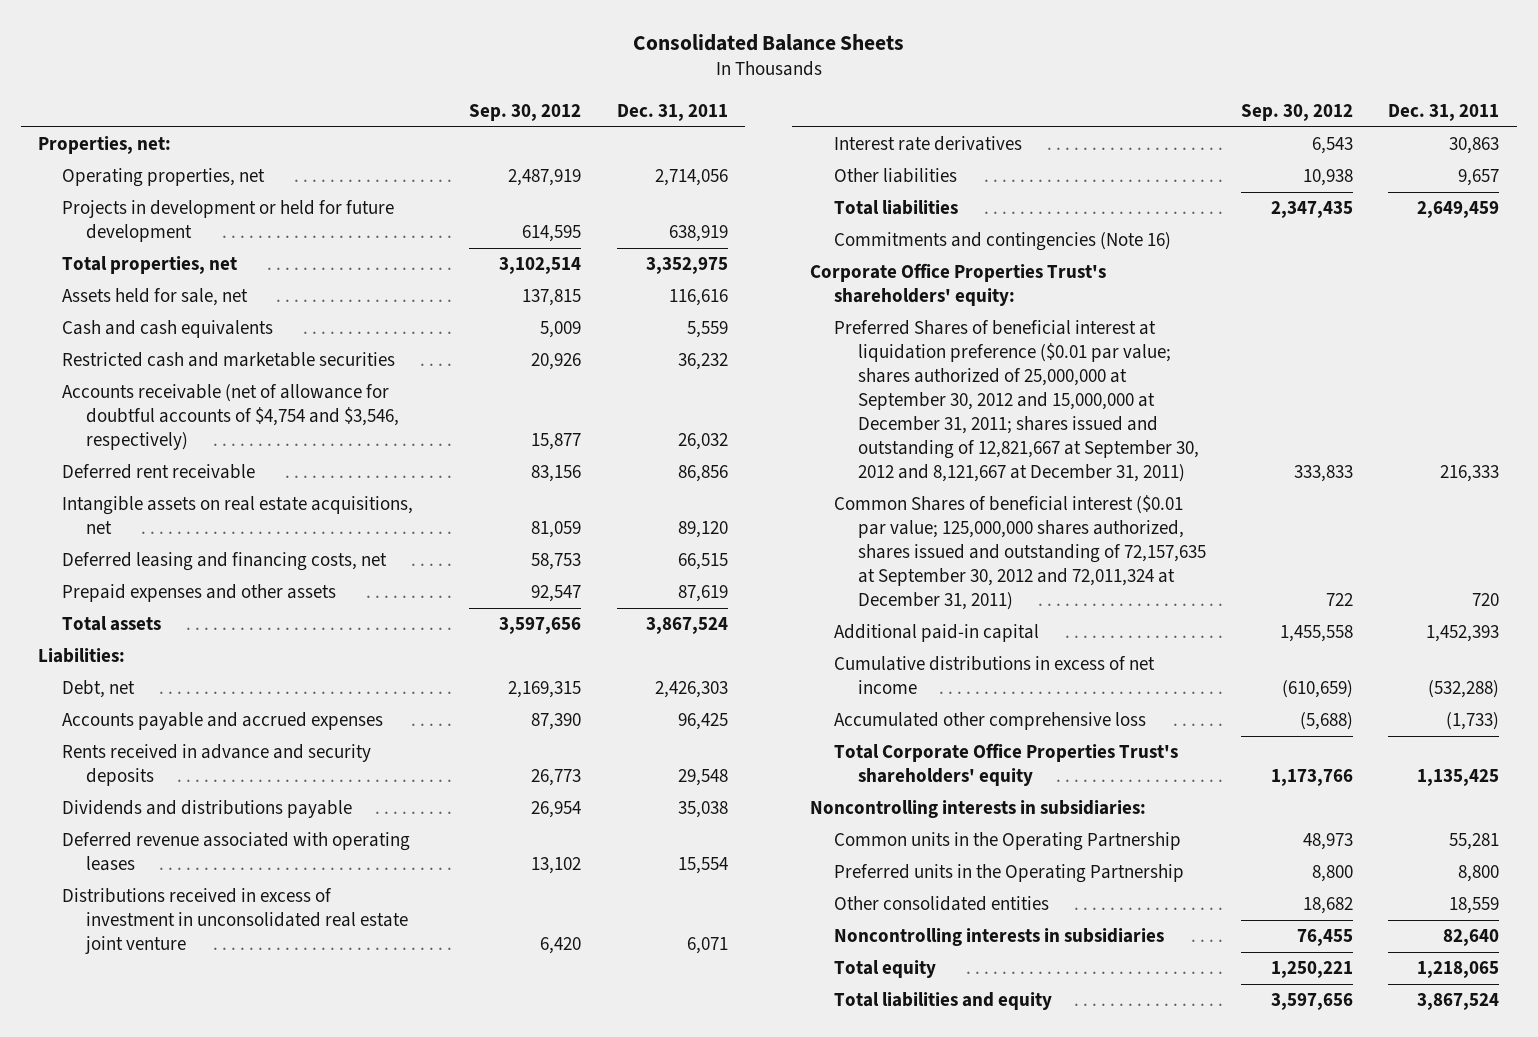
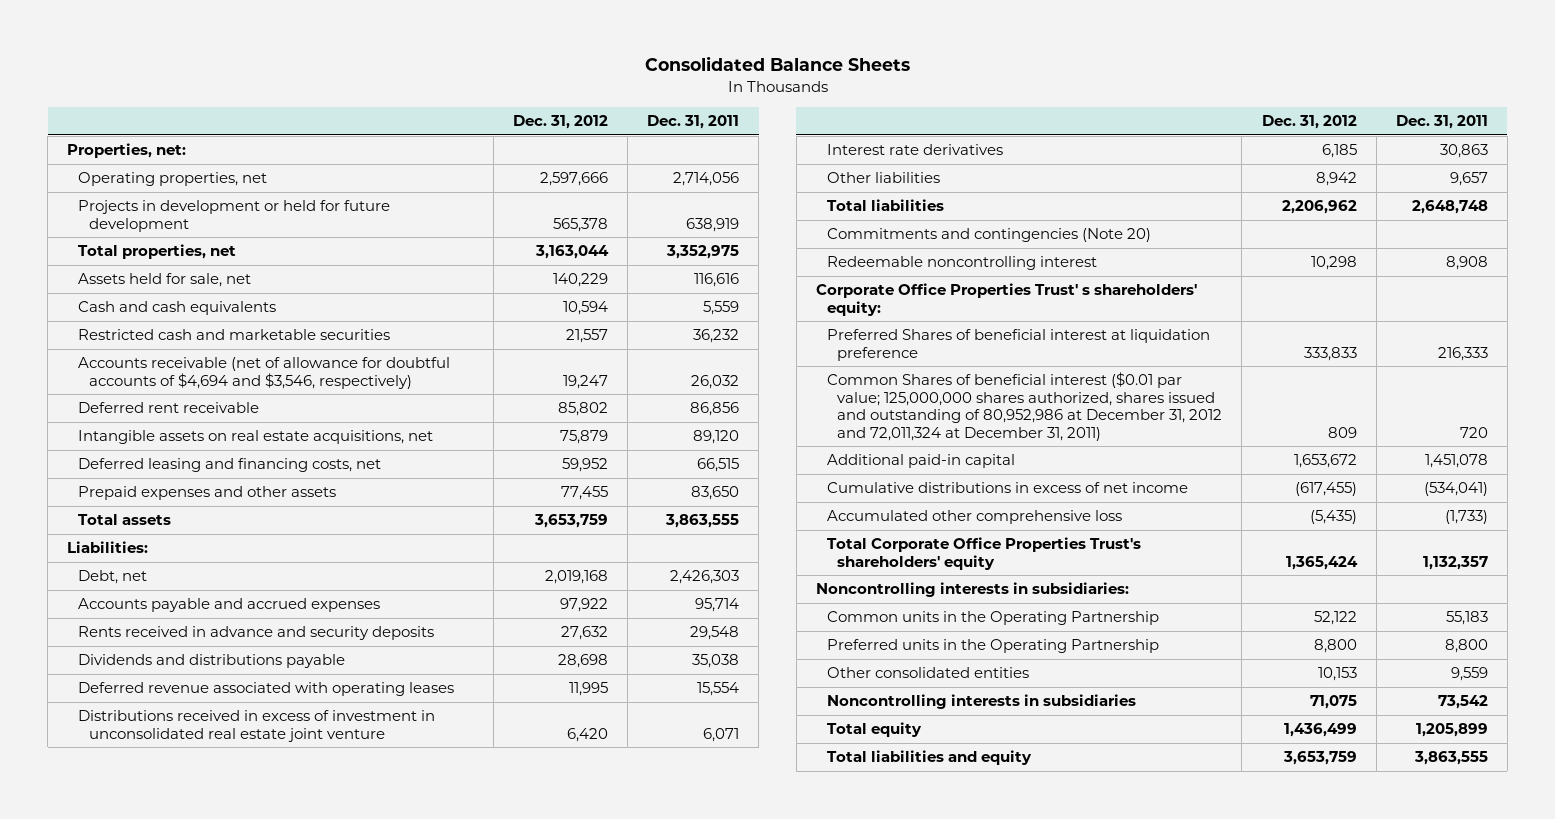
- | Sep. 30, 2012 | Dec. 31, 2011
+ | Dec. 31, 2012 | Dec. 31, 2011
- Accounts receivable (net of allowance for doubtful accounts of $4,754 and $3,546, respectively) | 15,877 | 26,032
+ Accounts receivable (net of allowance for doubtful accounts of $4,694 and $3,546, respectively) | 19,247 | 26,032
- Prepaid expenses and other assets | 92,547 | 87,619
- Total assets | 3,597,656 | 3,867,524
+ Prepaid expenses and other assets | 77,455 | 83,650
+ Total assets | 3,653,759 | 3,863,555
- Accounts payable and accrued expenses | 87,390 | 96,425
+ Accounts payable and accrued expenses | 97,922 | 95,714
- Total liabilities | 2,347,435 | 2,649,459
- Commitments and contingencies (Note 16)
- Corporate Office Properties Trust's shareholders' equity:
- Preferred Shares of beneficial interest at liquidation preference ($0.01 par value; shares authorized of 25,000,000 at September 30, 2012 and 15,000,000 at December 31, 2011; shares issued and outstanding of 12,821,667 at September 30, 2012 and 8,121,667 at December 31, 2011) | 333,833 | 216,333
- Common Shares of beneficial interest ($0.01 par value; 125,000,000 shares authorized, shares issued and outstanding of 72,157,635 at September 30, 2012 and 72,011,324 at December 31, 2011) | 722 | 720
- Additional paid-in capital | 1,455,558 | 1,452,393
- Cumulative distributions in excess of net income | (610,659) | (532,288)
+ Total liabilities | 2,206,962 | 2,648,748
+ Commitments and contingencies (Note 20)
+ Redeemable noncontrolling interest | 10,298 | 8,908
+ Corporate Office Properties Trust' s shareholders' equity:
+ Preferred Shares of beneficial interest at liquidation preference | 333,833 | 216,333
+ Common Shares of beneficial interest ($0.01 par value; 125,000,000 shares authorized, shares issued and outstanding of 80,952,986 at December 31, 2012 and 72,011,324 at December 31, 2011) | 809 | 720
+ Additional paid-in capital | 1,653,672 | 1,451,078
+ Cumulative distributions in excess of net income | (617,455) | (534,041)
- Total Corporate Office Properties Trust's shareholders' equity | 1,173,766 | 1,135,425
+ Total Corporate Office Properties Trust's shareholders' equity | 1,365,424 | 1,132,357
- Common units in the Operating Partnership | 48,973 | 55,281
+ Common units in the Operating Partnership | 52,122 | 55,183
- Other consolidated entities | 18,682 | 18,559
- Noncontrolling interests in subsidiaries | 76,455 | 82,640
- Total equity | 1,250,221 | 1,218,065
- Total liabilities and equity | 3,597,656 | 3,867,524
+ Other consolidated entities | 10,153 | 9,559
+ Noncontrolling interests in subsidiaries | 71,075 | 73,542
+ Total equity | 1,436,499 | 1,205,899
+ Total liabilities and equity | 3,653,759 | 3,863,555

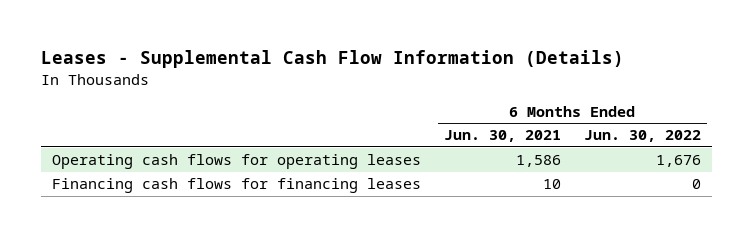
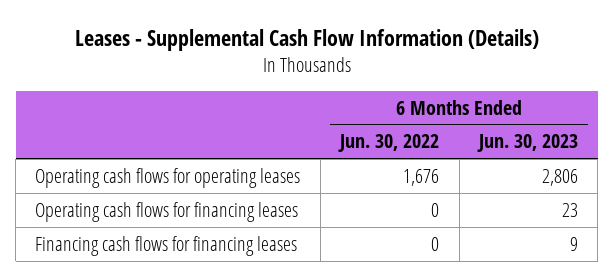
- | 6 Months Ended Jun. 30, 2021 | 6 Months Ended Jun. 30, 2022
+ | 6 Months Ended Jun. 30, 2022 | 6 Months Ended Jun. 30, 2023
+ Operating cash flows for financing leases | 0 | 23

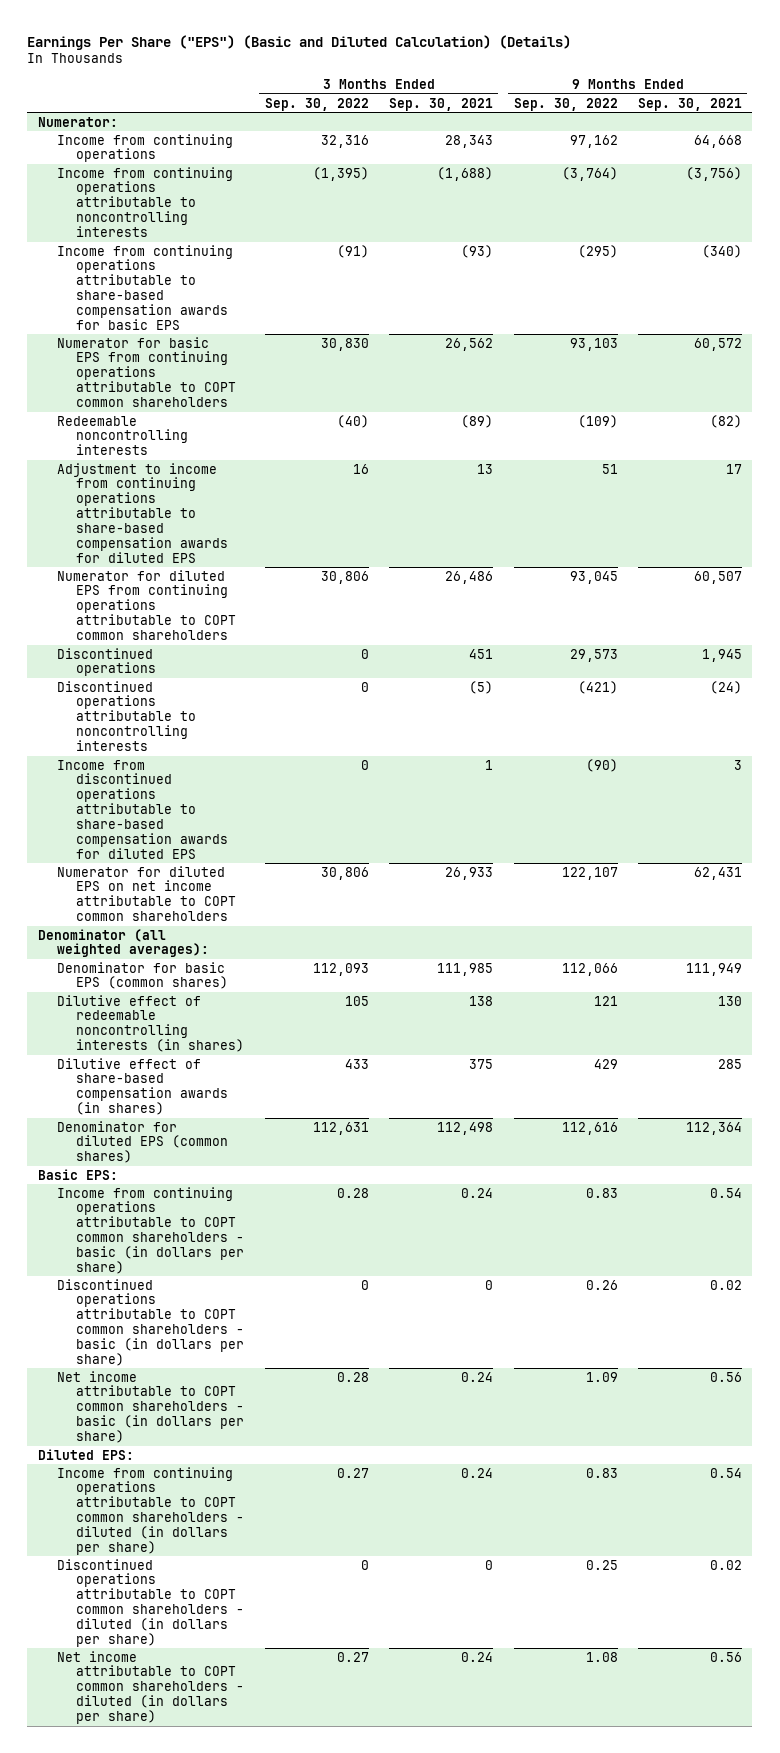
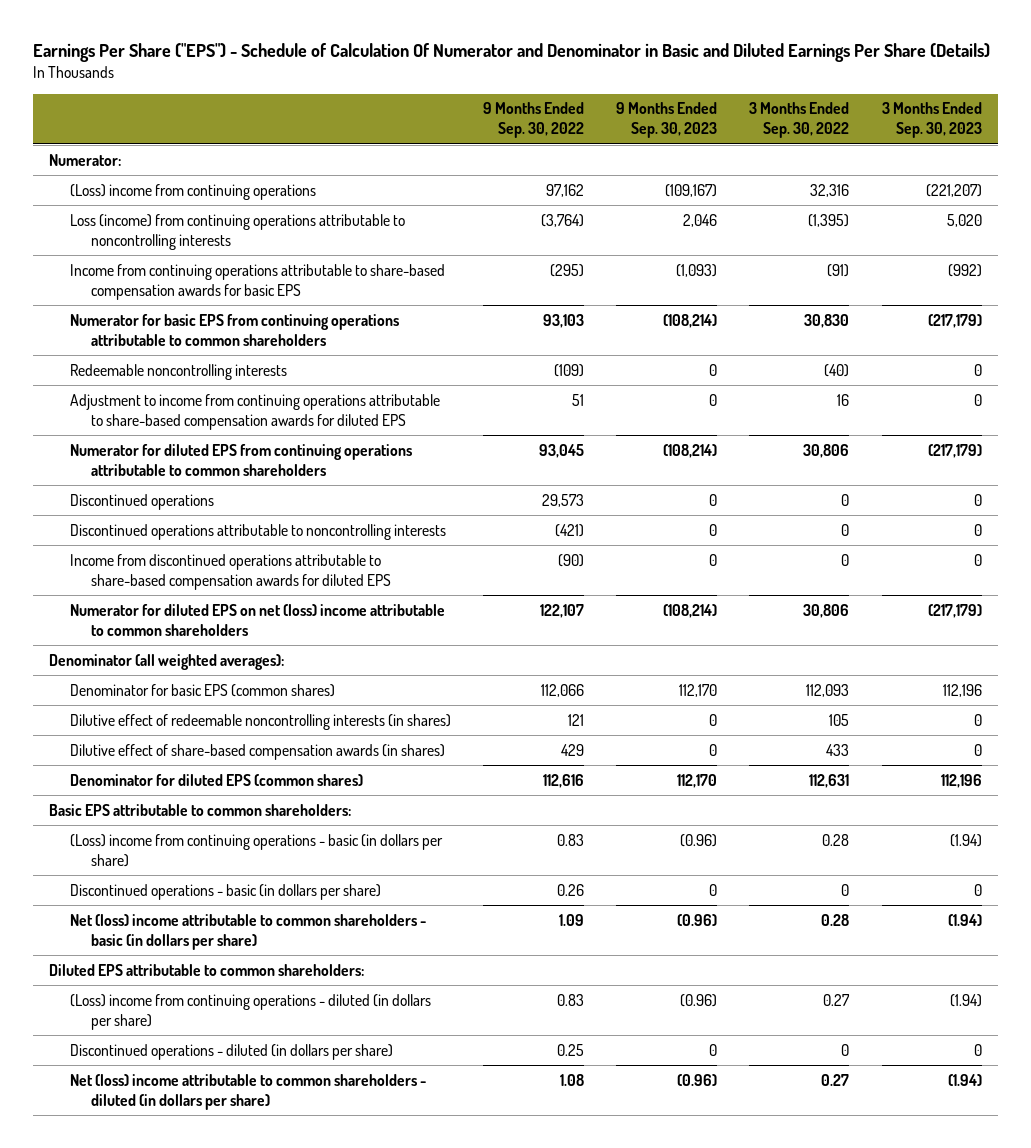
- Earnings Per Share ("EPS") (Basic and Diluted Calculation) (Details)
+ Earnings Per Share ("EPS") - Schedule of Calculation Of Numerator and Denominator in Basic and Diluted Earnings Per Share (Details)
- | 3 Months Ended Sep. 30, 2022 | 3 Months Ended Sep. 30, 2021 | 9 Months Ended Sep. 30, 2022 | 9 Months Ended Sep. 30, 2021
+ | 9 Months Ended Sep. 30, 2022 | 9 Months Ended Sep. 30, 2023 | 3 Months Ended Sep. 30, 2022 | 3 Months Ended Sep. 30, 2023
- Income from continuing operations | 32,316 | 28,343 | 97,162 | 64,668
- Income from continuing operations attributable to noncontrolling interests | (1,395) | (1,688) | (3,764) | (3,756)
+ (Loss) income from continuing operations | 97,162 | (109,167) | 32,316 | (221,207)
+ Loss (income) from continuing operations attributable to noncontrolling interests | (3,764) | 2,046 | (1,395) | 5,020
- Numerator for basic EPS from continuing operations attributable to COPT common shareholders | 30,830 | 26,562 | 93,103 | 60,572
+ Numerator for basic EPS from continuing operations attributable to common shareholders | 93,103 | (108,214) | 30,830 | (217,179)
- Numerator for diluted EPS from continuing operations attributable to COPT common shareholders | 30,806 | 26,486 | 93,045 | 60,507
+ Numerator for diluted EPS from continuing operations attributable to common shareholders | 93,045 | (108,214) | 30,806 | (217,179)
- Numerator for diluted EPS on net income attributable to COPT common shareholders | 30,806 | 26,933 | 122,107 | 62,431
+ Numerator for diluted EPS on net (loss) income attributable to common shareholders | 122,107 | (108,214) | 30,806 | (217,179)
- Basic EPS:
- Income from continuing operations attributable to COPT common shareholders - basic (in dollars per share) | 0.28 | 0.24 | 0.83 | 0.54
- Discontinued operations attributable to COPT common shareholders - basic (in dollars per share) | 0 | 0 | 0.26 | 0.02
- Net income attributable to COPT common shareholders - basic (in dollars per share) | 0.28 | 0.24 | 1.09 | 0.56
- Diluted EPS:
- Income from continuing operations attributable to COPT common shareholders - diluted (in dollars per share) | 0.27 | 0.24 | 0.83 | 0.54
- Discontinued operations attributable to COPT common shareholders - diluted (in dollars per share) | 0 | 0 | 0.25 | 0.02
- Net income attributable to COPT common shareholders - diluted (in dollars per share) | 0.27 | 0.24 | 1.08 | 0.56
+ Basic EPS attributable to common shareholders:
+ (Loss) income from continuing operations - basic (in dollars per share) | 0.83 | (0.96) | 0.28 | (1.94)
+ Discontinued operations - basic (in dollars per share) | 0.26 | 0 | 0 | 0
+ Net (loss) income attributable to common shareholders - basic (in dollars per share) | 1.09 | (0.96) | 0.28 | (1.94)
+ Diluted EPS attributable to common shareholders:
+ (Loss) income from continuing operations - diluted (in dollars per share) | 0.83 | (0.96) | 0.27 | (1.94)
+ Discontinued operations - diluted (in dollars per share) | 0.25 | 0 | 0 | 0
+ Net (loss) income attributable to common shareholders - diluted (in dollars per share) | 1.08 | (0.96) | 0.27 | (1.94)

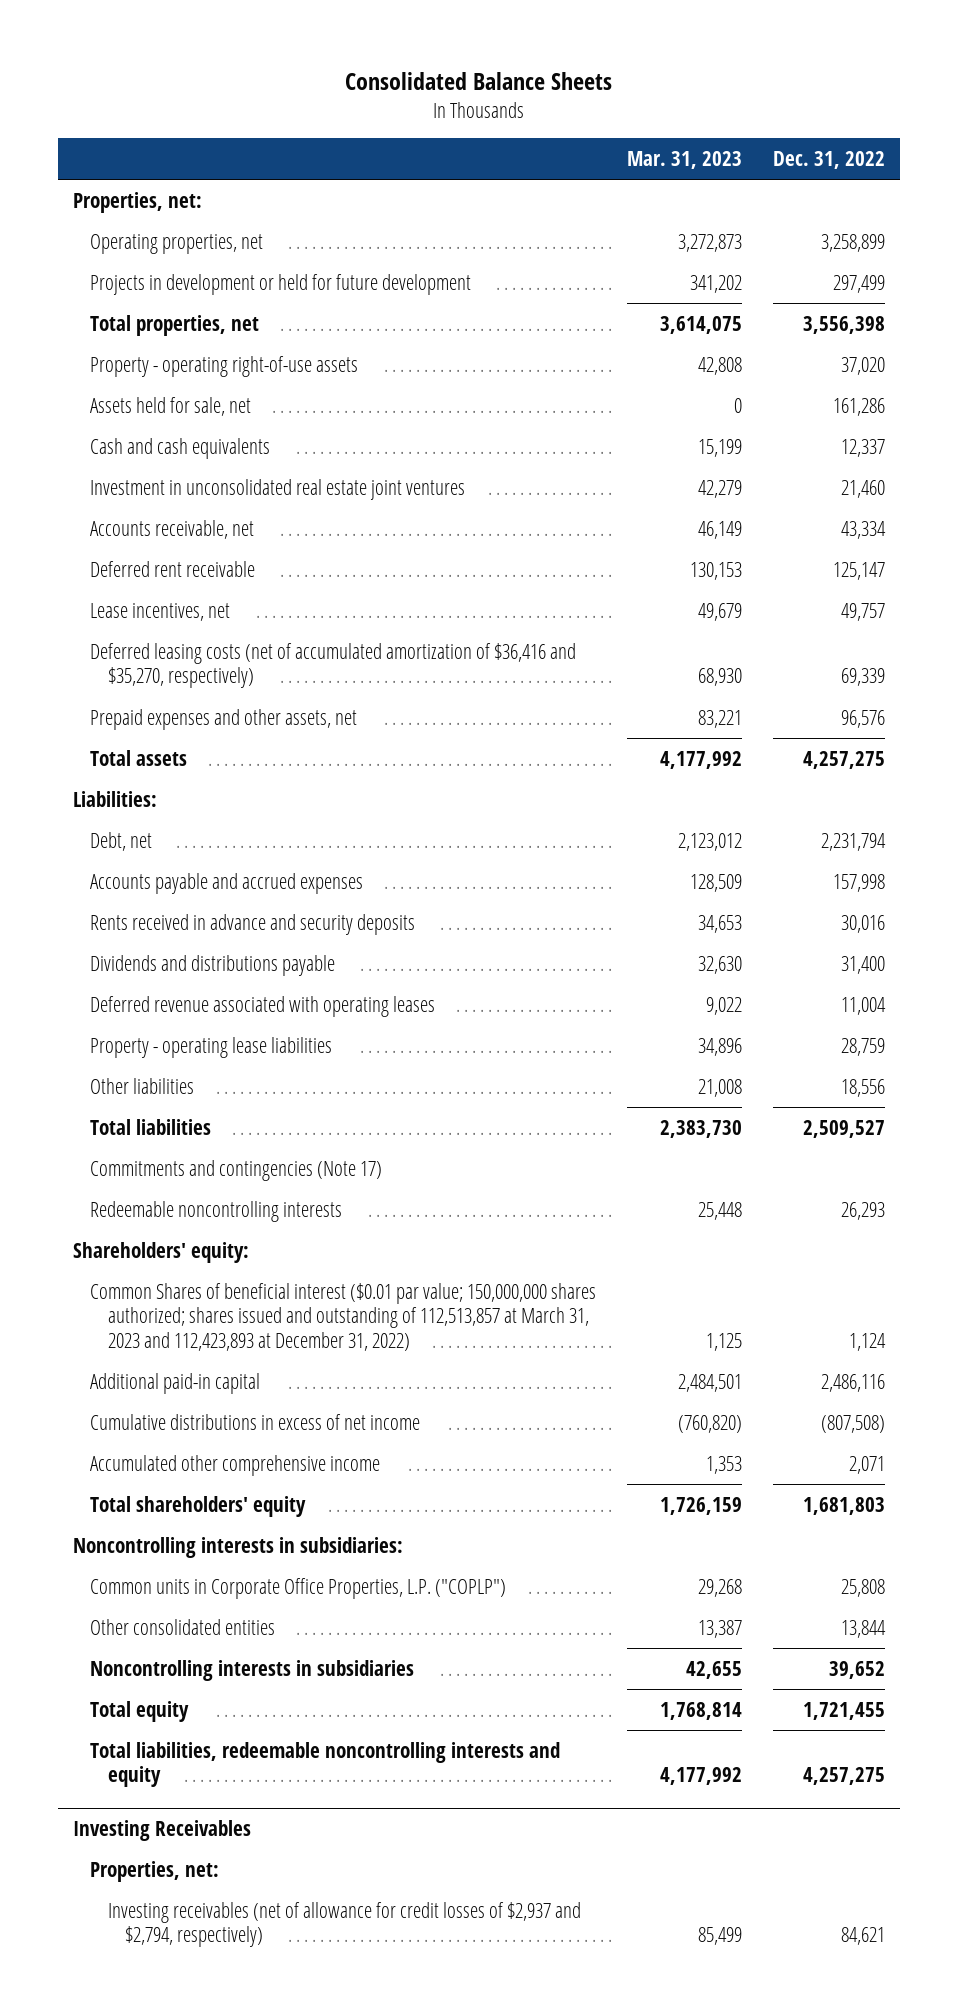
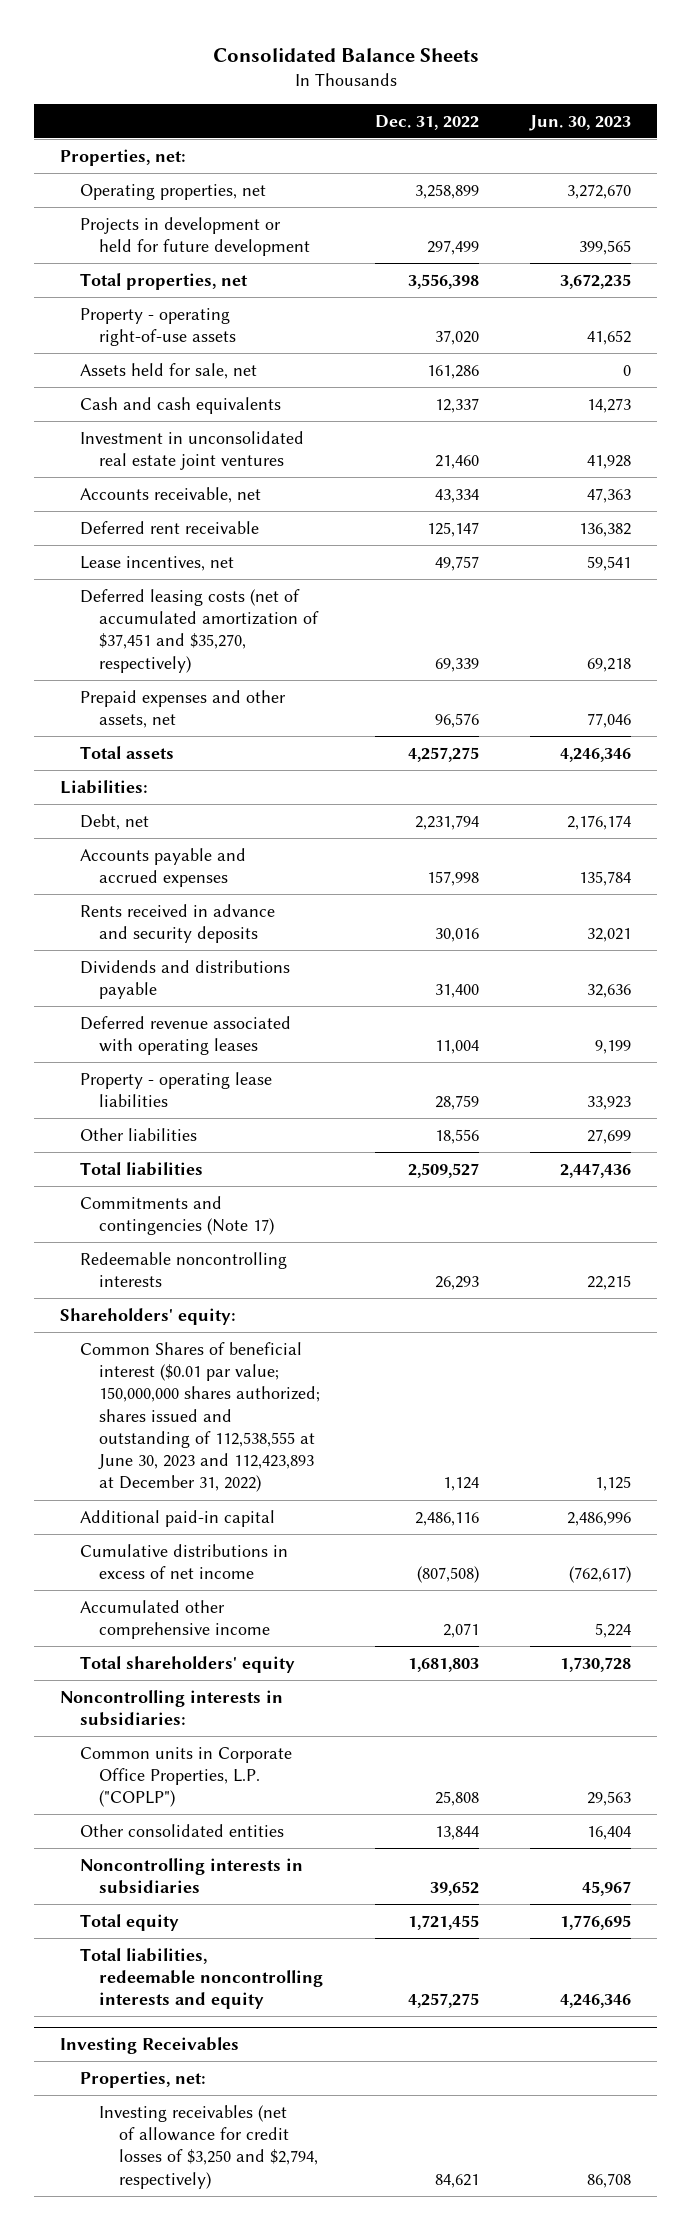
- | Mar. 31, 2023 | Dec. 31, 2022
+ | Dec. 31, 2022 | Jun. 30, 2023
- Deferred leasing costs (net of accumulated amortization of $36,416 and $35,270, respectively) | 68,930 | 69,339
+ Deferred leasing costs (net of accumulated amortization of $37,451 and $35,270, respectively) | 69,339 | 69,218
- Common Shares of beneficial interest ($0.01 par value; 150,000,000 shares authorized; shares issued and outstanding of 112,513,857 at March 31, 2023 and 112,423,893 at December 31, 2022) | 1,125 | 1,124
+ Common Shares of beneficial interest ($0.01 par value; 150,000,000 shares authorized; shares issued and outstanding of 112,538,555 at June 30, 2023 and 112,423,893 at December 31, 2022) | 1,124 | 1,125
@ Investing Receivables
- Investing receivables (net of allowance for credit losses of $2,937 and $2,794, respectively) | 85,499 | 84,621
+ Investing receivables (net of allowance for credit losses of $3,250 and $2,794, respectively) | 84,621 | 86,708

